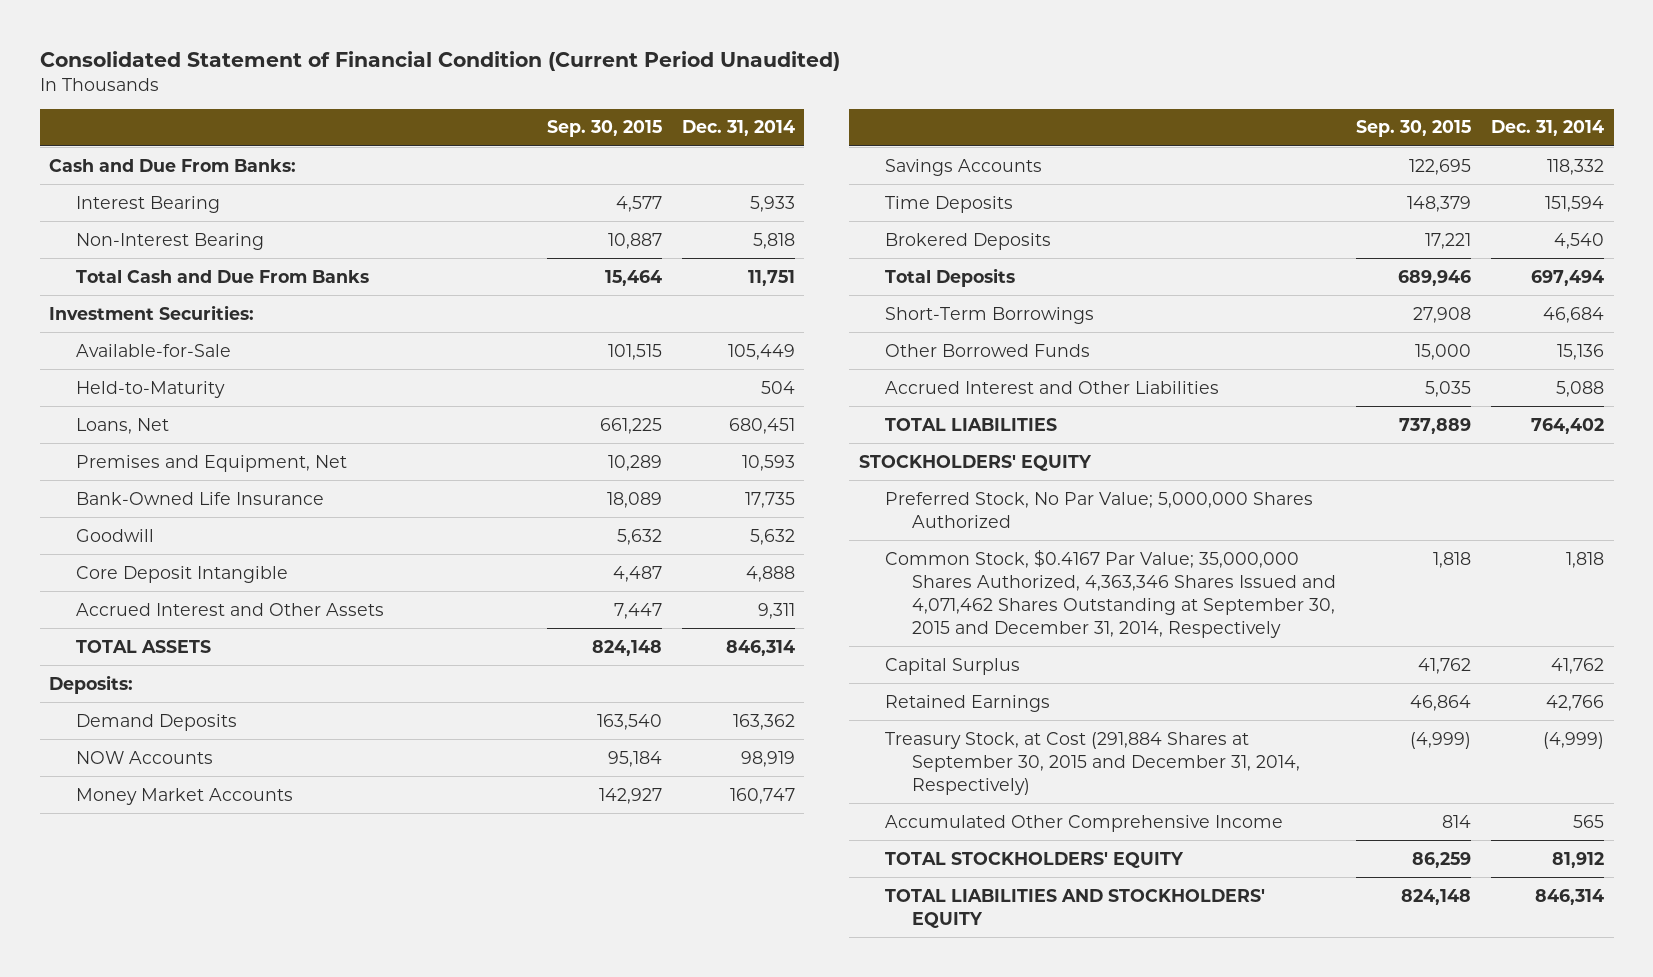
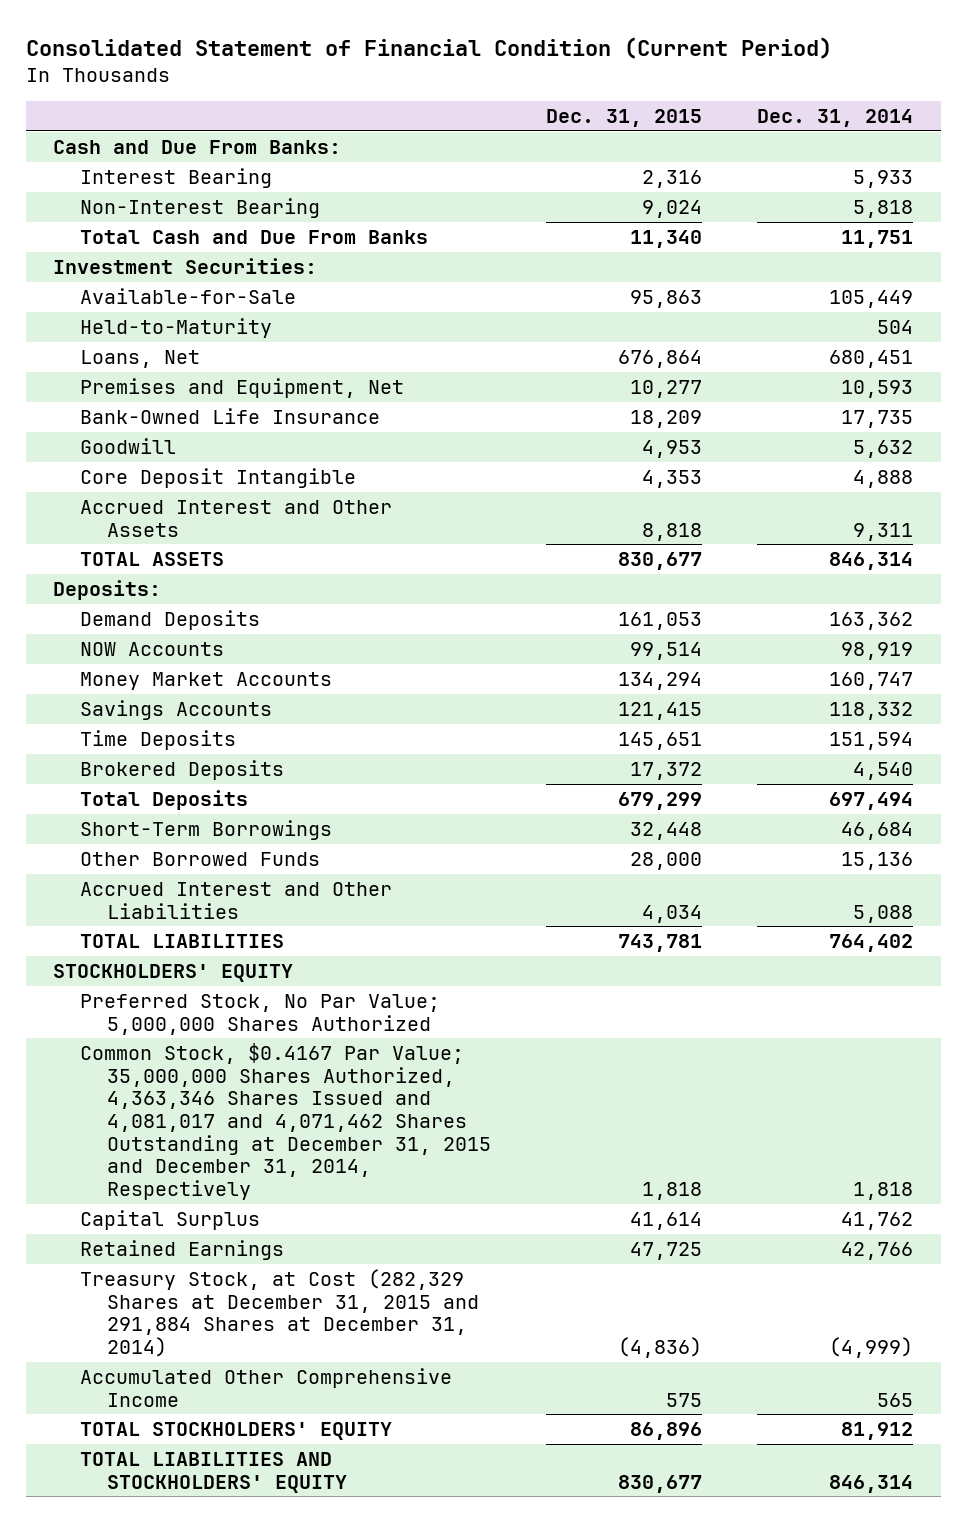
- Consolidated Statement of Financial Condition (Current Period Unaudited)
+ Consolidated Statement of Financial Condition (Current Period)
- | Sep. 30, 2015 | Dec. 31, 2014
+ | Dec. 31, 2015 | Dec. 31, 2014
- Common Stock, $0.4167 Par Value; 35,000,000 Shares Authorized, 4,363,346 Shares Issued and 4,071,462 Shares Outstanding at September 30, 2015 and December 31, 2014, Respectively | 1,818 | 1,818
+ Common Stock, $0.4167 Par Value; 35,000,000 Shares Authorized, 4,363,346 Shares Issued and 4,081,017 and 4,071,462 Shares Outstanding at December 31, 2015 and December 31, 2014, Respectively | 1,818 | 1,818
- Treasury Stock, at Cost (291,884 Shares at September 30, 2015 and December 31, 2014, Respectively) | (4,999) | (4,999)
+ Treasury Stock, at Cost (282,329 Shares at December 31, 2015 and 291,884 Shares at December 31, 2014) | (4,836) | (4,999)

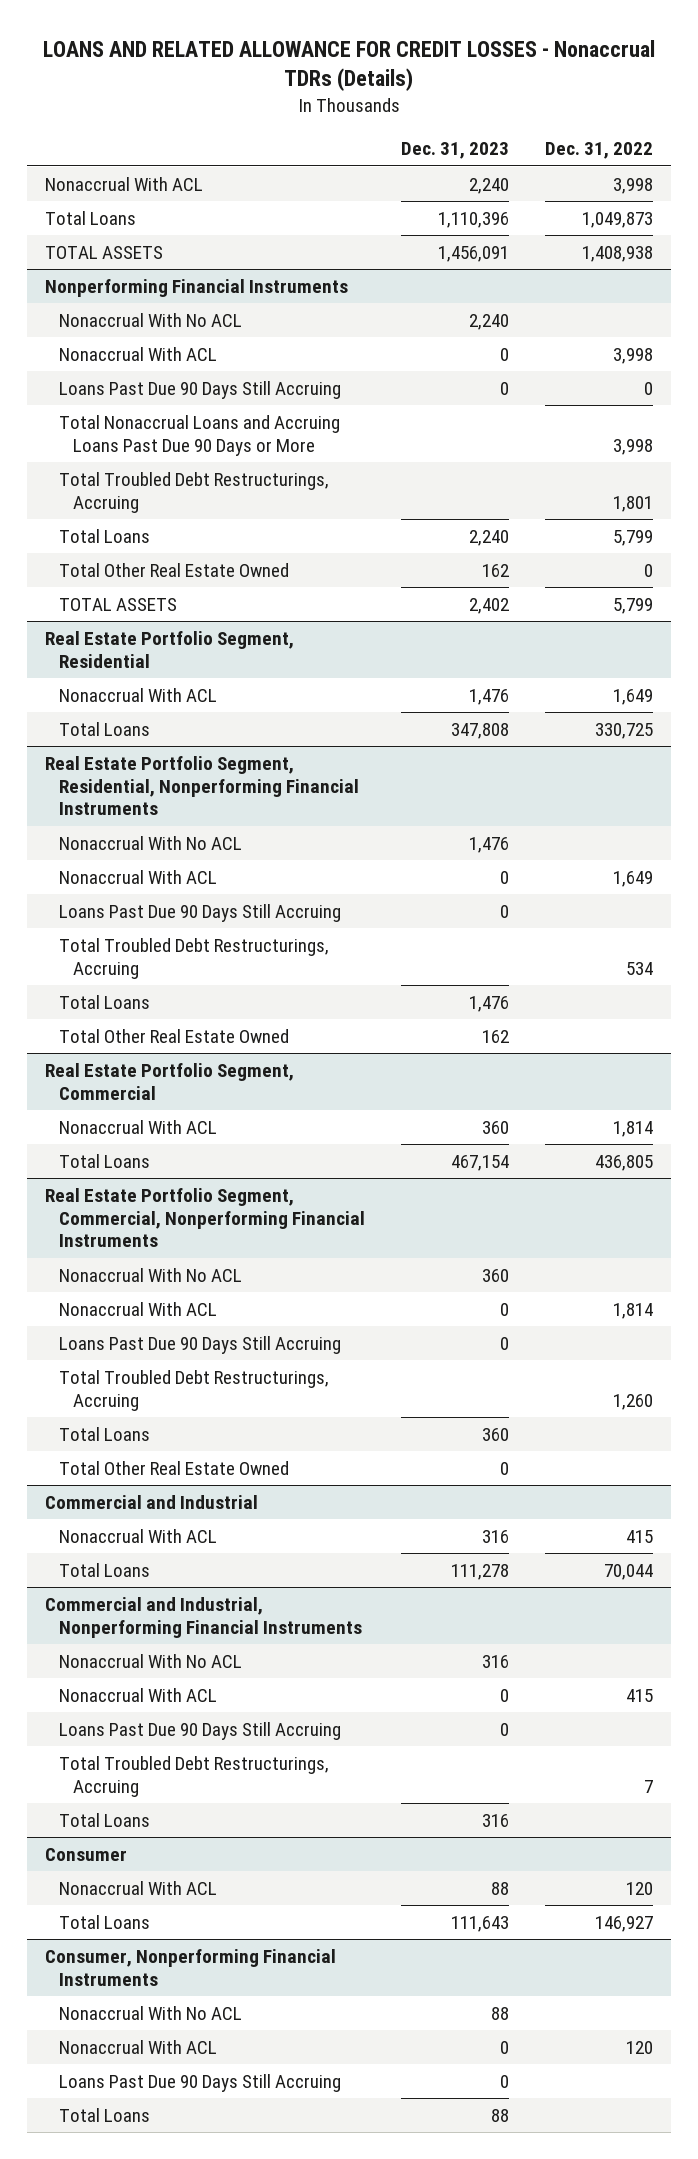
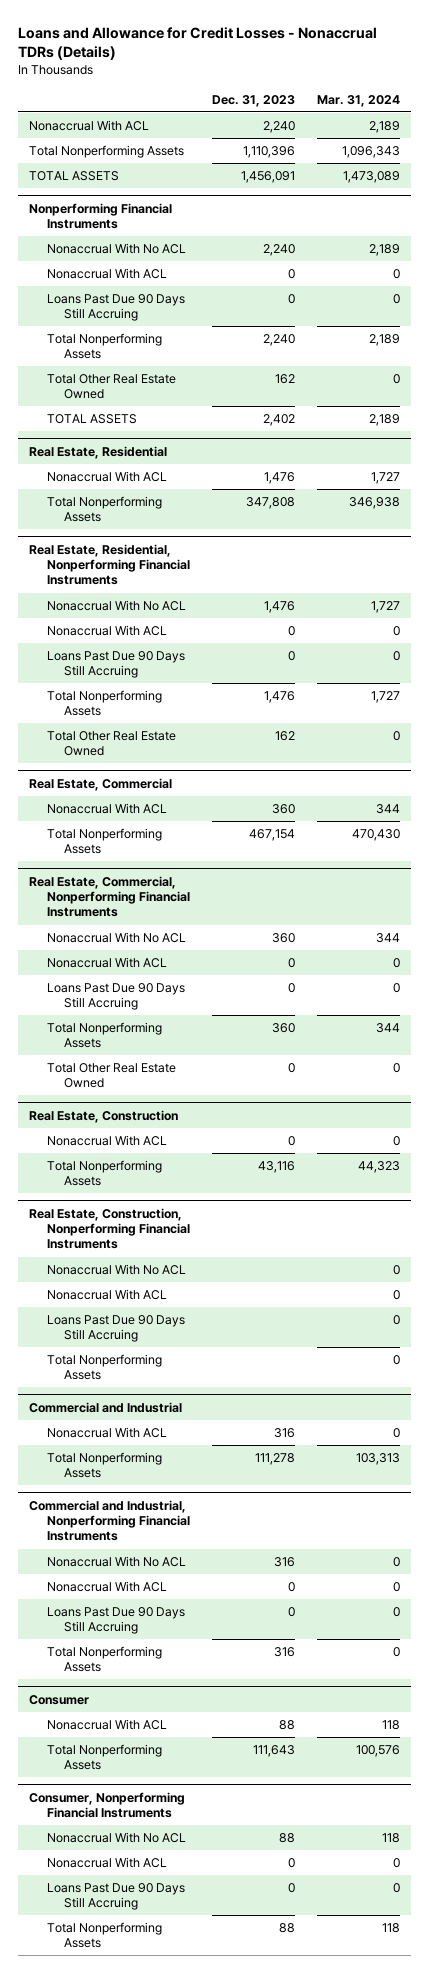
- LOANS AND RELATED ALLOWANCE FOR CREDIT LOSSES - Nonaccrual TDRs (Details)
+ Loans and Allowance for Credit Losses - Nonaccrual TDRs (Details)
- | Dec. 31, 2023 | Dec. 31, 2022
+ | Dec. 31, 2023 | Mar. 31, 2024
- Total Loans | 1,110,396 | 1,049,873
+ Total Nonperforming Assets | 1,110,396 | 1,096,343
@ Nonperforming Financial Instruments
- Total Nonaccrual Loans and Accruing Loans Past Due 90 Days or More | | 3,998
- Total Troubled Debt Restructurings, Accruing | | 1,801
- Total Loans | 2,240 | 5,799
+ Total Nonperforming Assets | 2,240 | 2,189
- Real Estate Portfolio Segment, Residential
+ Real Estate, Residential
- Total Loans | 347,808 | 330,725
- Real Estate Portfolio Segment, Residential, Nonperforming Financial Instruments
+ Total Nonperforming Assets | 347,808 | 346,938
+ Real Estate, Residential, Nonperforming Financial Instruments
- Total Troubled Debt Restructurings, Accruing | | 534
- Total Loans | 1,476 |
+ Total Nonperforming Assets | 1,476 | 1,727
- Real Estate Portfolio Segment, Commercial
+ Real Estate, Commercial
- Total Loans | 467,154 | 436,805
- Real Estate Portfolio Segment, Commercial, Nonperforming Financial Instruments
+ Total Nonperforming Assets | 467,154 | 470,430
+ Real Estate, Commercial, Nonperforming Financial Instruments
- Total Troubled Debt Restructurings, Accruing | | 1,260
- Total Loans | 360 |
+ Total Nonperforming Assets | 360 | 344
+ Real Estate, Construction
+ Nonaccrual With ACL | 0 | 0
+ Total Nonperforming Assets | 43,116 | 44,323
+ Real Estate, Construction, Nonperforming Financial Instruments
+ Nonaccrual With No ACL | | 0
+ Nonaccrual With ACL | | 0
+ Loans Past Due 90 Days Still Accruing | | 0
+ Total Nonperforming Assets | | 0
@ Commercial and Industrial
- Total Loans | 111,278 | 70,044
+ Total Nonperforming Assets | 111,278 | 103,313
@ Commercial and Industrial, Nonperforming Financial Instruments
- Total Troubled Debt Restructurings, Accruing | | 7
- Total Loans | 316 |
+ Total Nonperforming Assets | 316 | 0
@ Consumer
- Total Loans | 111,643 | 146,927
+ Total Nonperforming Assets | 111,643 | 100,576
@ Consumer, Nonperforming Financial Instruments
- Total Loans | 88 |
+ Total Nonperforming Assets | 88 | 118

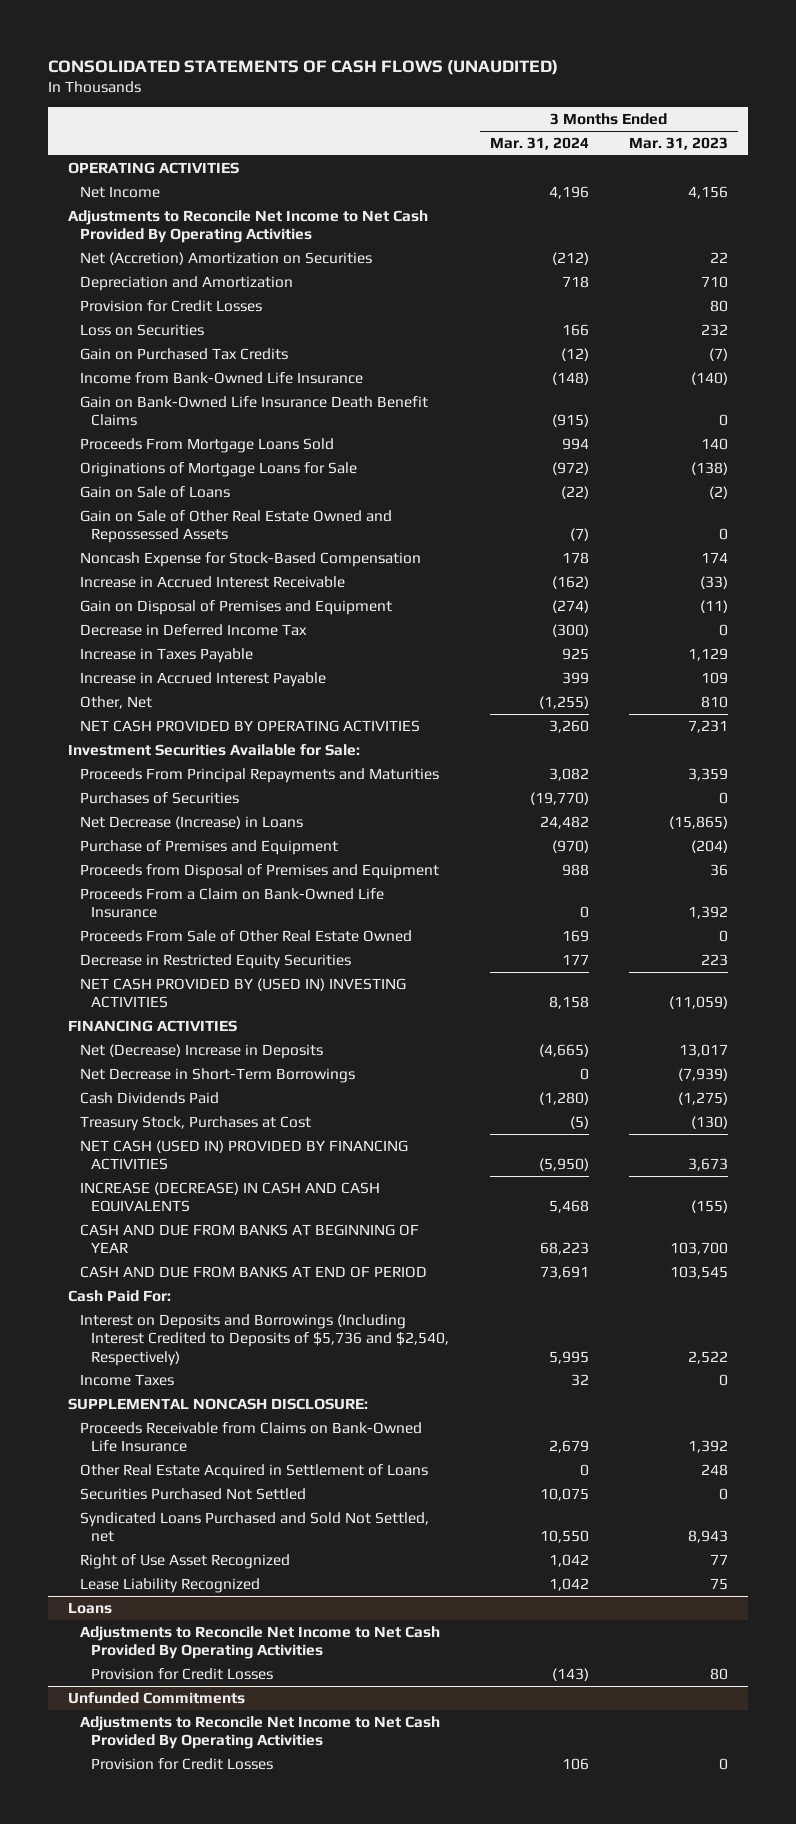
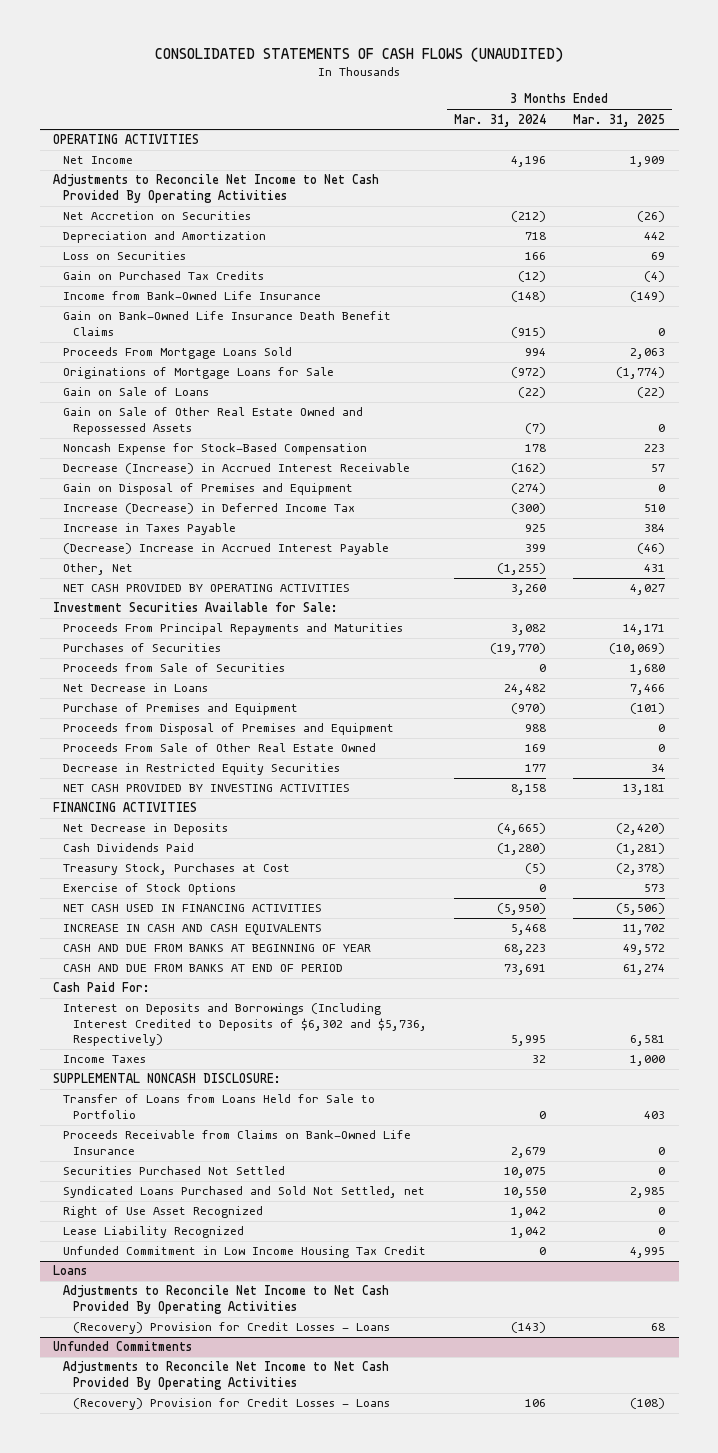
- | 3 Months Ended Mar. 31, 2024 | 3 Months Ended Mar. 31, 2023
+ | 3 Months Ended Mar. 31, 2024 | 3 Months Ended Mar. 31, 2025
- Net (Accretion) Amortization on Securities | (212) | 22
+ Net Accretion on Securities | (212) | (26)
- Provision for Credit Losses | | 80
- Increase in Accrued Interest Receivable | (162) | (33)
+ Decrease (Increase) in Accrued Interest Receivable | (162) | 57
- Decrease in Deferred Income Tax | (300) | 0
+ Increase (Decrease) in Deferred Income Tax | (300) | 510
- Increase in Accrued Interest Payable | 399 | 109
+ (Decrease) Increase in Accrued Interest Payable | 399 | (46)
- Net Decrease (Increase) in Loans | 24,482 | (15,865)
+ Proceeds from Sale of Securities | 0 | 1,680
+ Net Decrease in Loans | 24,482 | 7,466
- Proceeds From a Claim on Bank-Owned Life Insurance | 0 | 1,392
- NET CASH PROVIDED BY (USED IN) INVESTING ACTIVITIES | 8,158 | (11,059)
+ NET CASH PROVIDED BY INVESTING ACTIVITIES | 8,158 | 13,181
- Net (Decrease) Increase in Deposits | (4,665) | 13,017
- Net Decrease in Short-Term Borrowings | 0 | (7,939)
+ Net Decrease in Deposits | (4,665) | (2,420)
- NET CASH (USED IN) PROVIDED BY FINANCING ACTIVITIES | (5,950) | 3,673
- INCREASE (DECREASE) IN CASH AND CASH EQUIVALENTS | 5,468 | (155)
+ Exercise of Stock Options | 0 | 573
+ NET CASH USED IN FINANCING ACTIVITIES | (5,950) | (5,506)
+ INCREASE IN CASH AND CASH EQUIVALENTS | 5,468 | 11,702
- Interest on Deposits and Borrowings (Including Interest Credited to Deposits of $5,736 and $2,540, Respectively) | 5,995 | 2,522
+ Interest on Deposits and Borrowings (Including Interest Credited to Deposits of $6,302 and $5,736, Respectively) | 5,995 | 6,581
+ Transfer of Loans from Loans Held for Sale to Portfolio | 0 | 403
- Other Real Estate Acquired in Settlement of Loans | 0 | 248
+ Unfunded Commitment in Low Income Housing Tax Credit | 0 | 4,995
@ Loans
- Provision for Credit Losses | (143) | 80
+ (Recovery) Provision for Credit Losses - Loans | (143) | 68
@ Unfunded Commitments
- Provision for Credit Losses | 106 | 0
+ (Recovery) Provision for Credit Losses - Loans | 106 | (108)

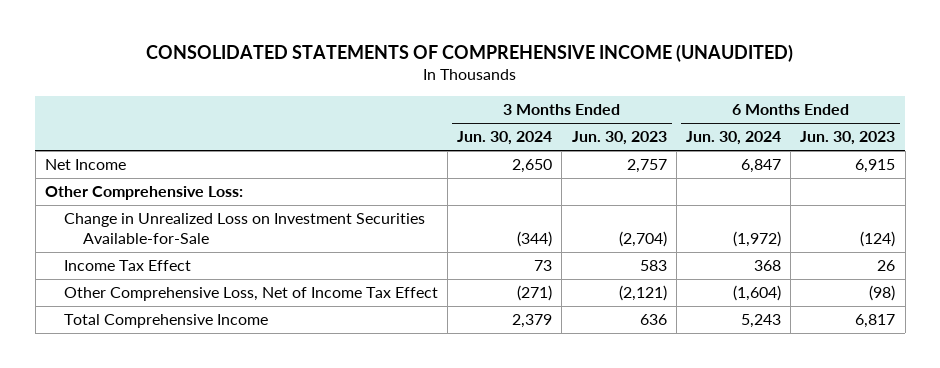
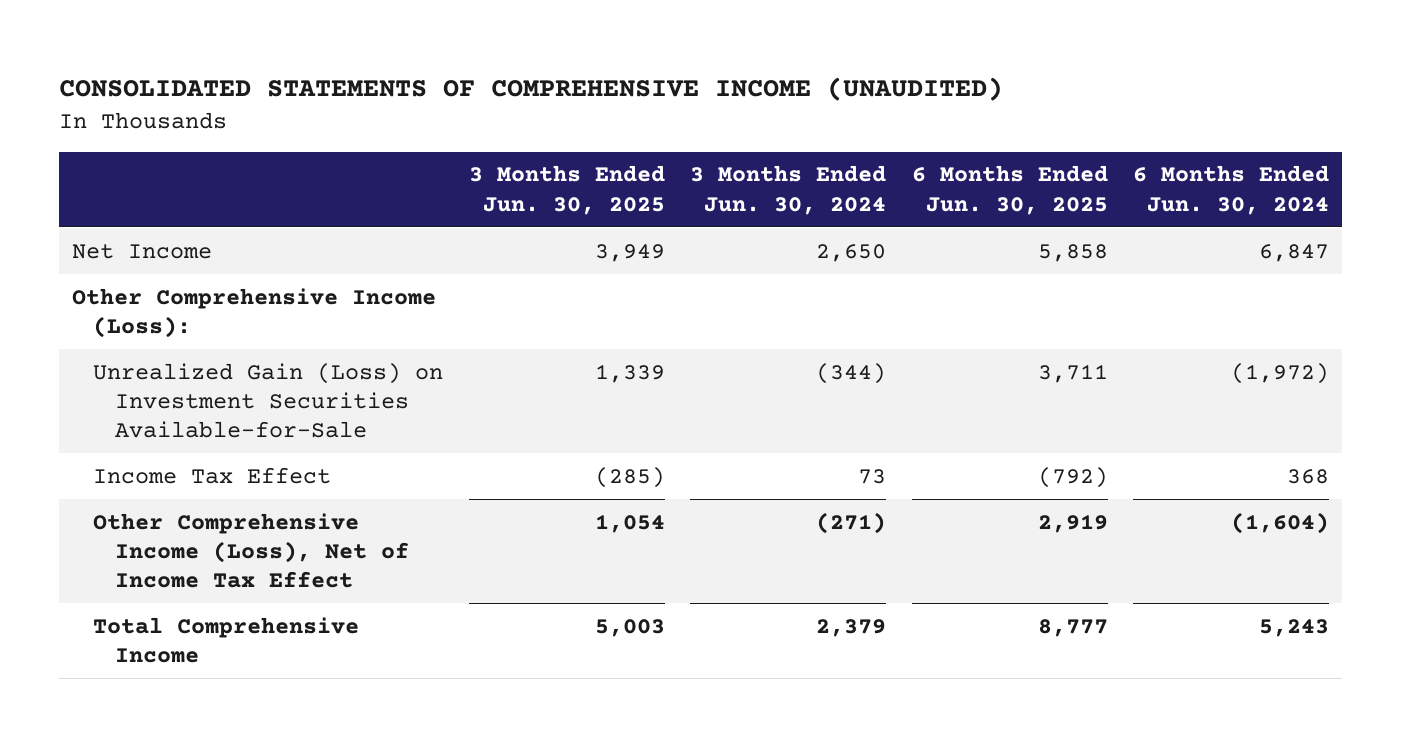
- | 3 Months Ended Jun. 30, 2024 | 3 Months Ended Jun. 30, 2023 | 6 Months Ended Jun. 30, 2024 | 6 Months Ended Jun. 30, 2023
+ | 3 Months Ended Jun. 30, 2025 | 3 Months Ended Jun. 30, 2024 | 6 Months Ended Jun. 30, 2025 | 6 Months Ended Jun. 30, 2024
- Other Comprehensive Loss:
- Change in Unrealized Loss on Investment Securities Available-for-Sale | (344) | (2,704) | (1,972) | (124)
+ Other Comprehensive Income (Loss):
+ Unrealized Gain (Loss) on Investment Securities Available-for-Sale | 1,339 | (344) | 3,711 | (1,972)
- Other Comprehensive Loss, Net of Income Tax Effect | (271) | (2,121) | (1,604) | (98)
+ Other Comprehensive Income (Loss), Net of Income Tax Effect | 1,054 | (271) | 2,919 | (1,604)

